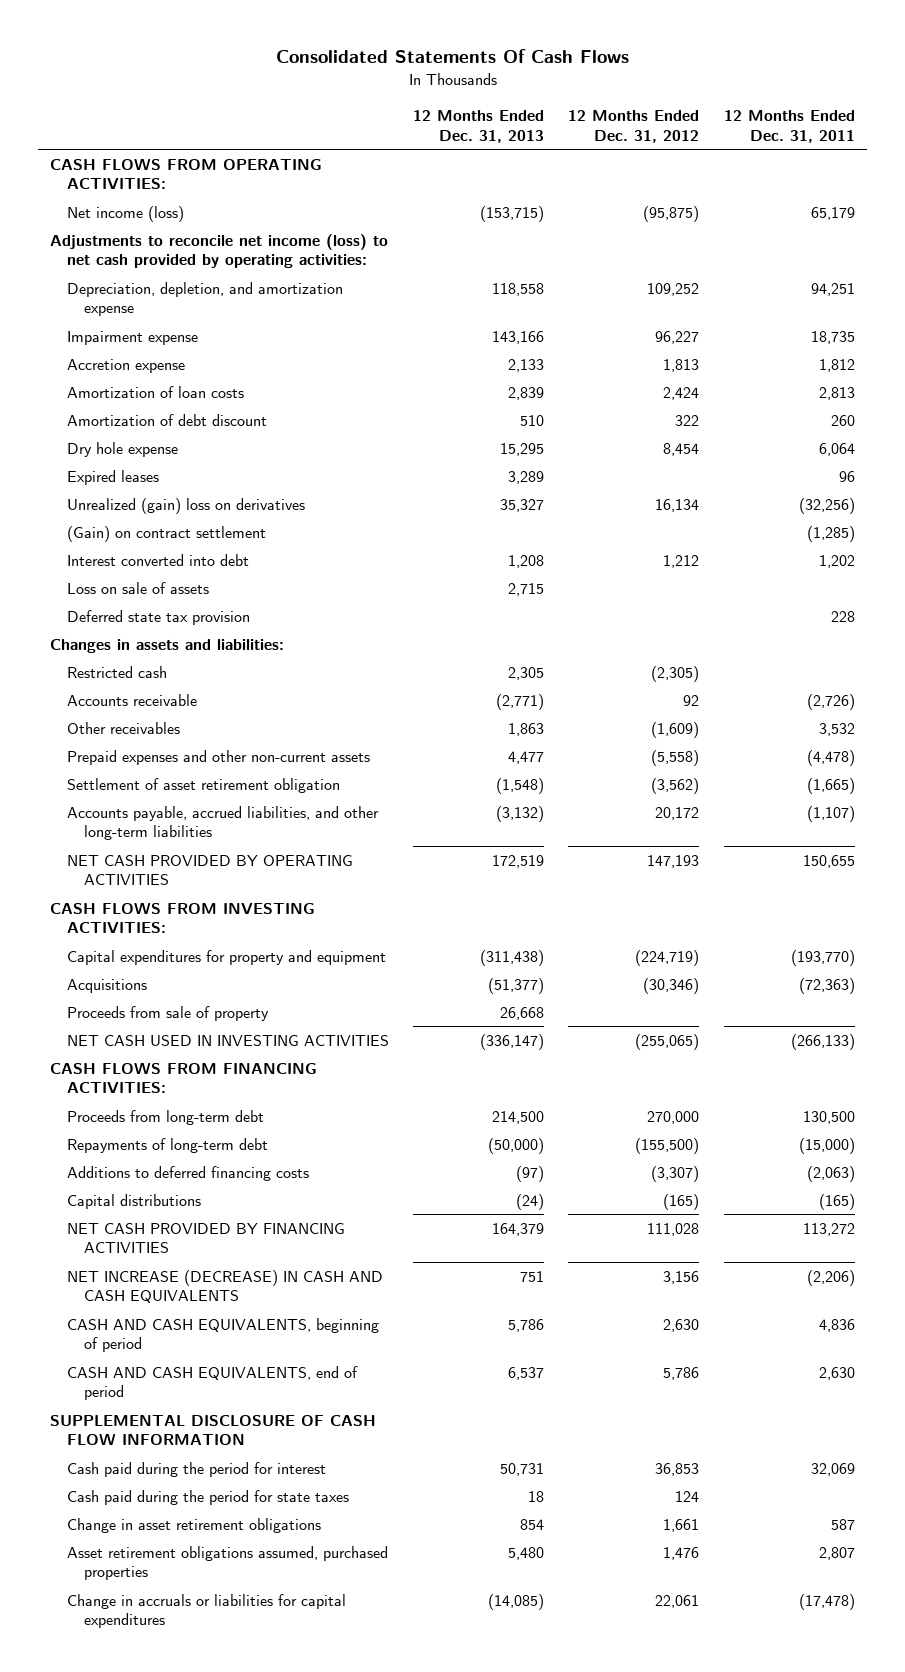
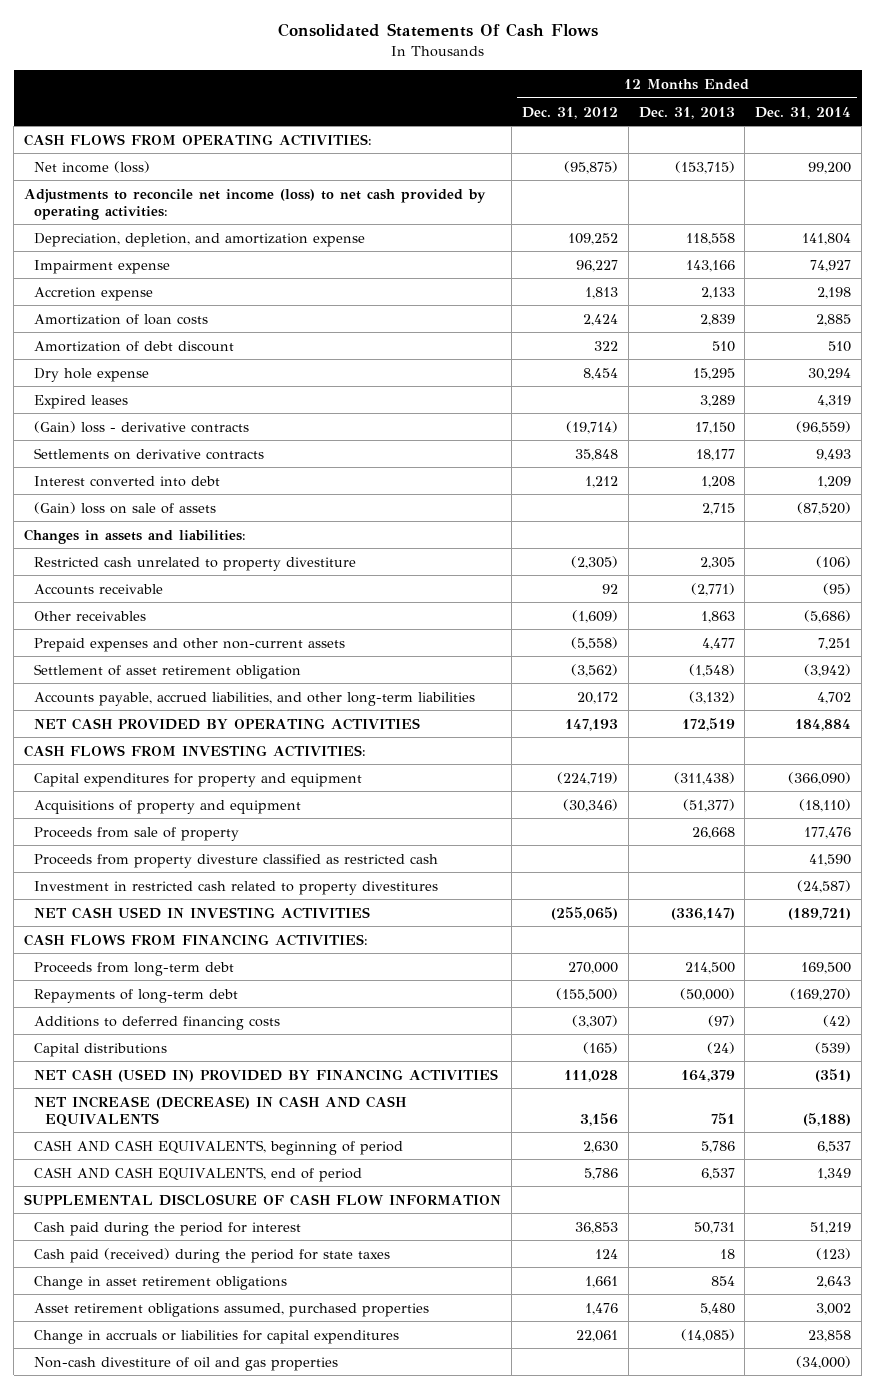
- | 12 Months Ended Dec. 31, 2013 | 12 Months Ended Dec. 31, 2012 | 12 Months Ended Dec. 31, 2011
+ | 12 Months Ended Dec. 31, 2012 | 12 Months Ended Dec. 31, 2013 | 12 Months Ended Dec. 31, 2014
- Unrealized (gain) loss on derivatives | 35,327 | 16,134 | (32,256)
- (Gain) on contract settlement | | | (1,285)
+ (Gain) loss - derivative contracts | (19,714) | 17,150 | (96,559)
+ Settlements on derivative contracts | 35,848 | 18,177 | 9,493
- Loss on sale of assets | 2,715 | |
- Deferred state tax provision | | | 228
+ (Gain) loss on sale of assets | | 2,715 | (87,520)
- Restricted cash | 2,305 | (2,305) |
+ Restricted cash unrelated to property divestiture | (2,305) | 2,305 | (106)
- Acquisitions | (51,377) | (30,346) | (72,363)
+ Acquisitions of property and equipment | (30,346) | (51,377) | (18,110)
+ Proceeds from property divesture classified as restricted cash | | | 41,590
+ Investment in restricted cash related to property divestitures | | | (24,587)
- NET CASH PROVIDED BY FINANCING ACTIVITIES | 164,379 | 111,028 | 113,272
+ NET CASH (USED IN) PROVIDED BY FINANCING ACTIVITIES | 111,028 | 164,379 | (351)
- Cash paid during the period for state taxes | 18 | 124 |
+ Cash paid (received) during the period for state taxes | 124 | 18 | (123)
+ Non-cash divestiture of oil and gas properties | | | (34,000)

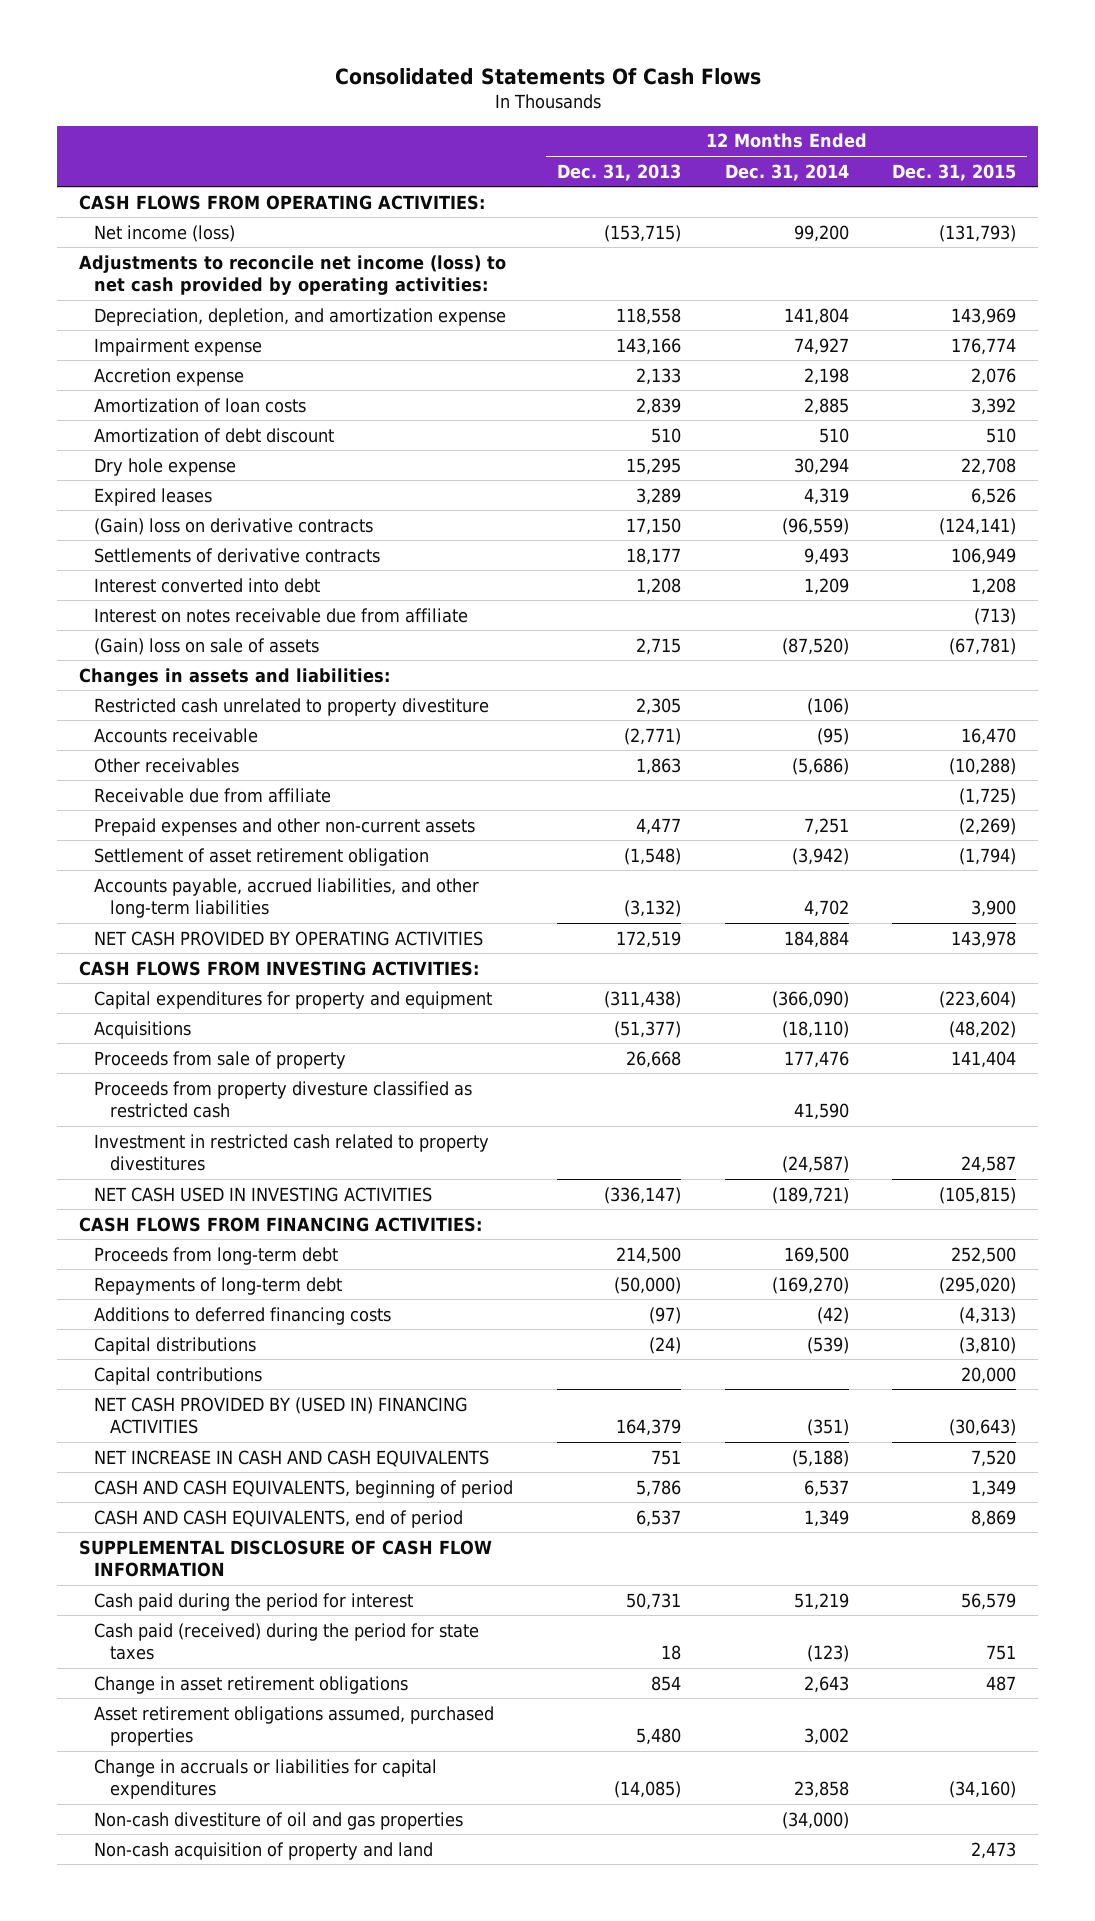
- | 12 Months Ended Dec. 31, 2012 | 12 Months Ended Dec. 31, 2013 | 12 Months Ended Dec. 31, 2014
+ | 12 Months Ended Dec. 31, 2013 | 12 Months Ended Dec. 31, 2014 | 12 Months Ended Dec. 31, 2015
- (Gain) loss - derivative contracts | (19,714) | 17,150 | (96,559)
- Settlements on derivative contracts | 35,848 | 18,177 | 9,493
+ (Gain) loss on derivative contracts | 17,150 | (96,559) | (124,141)
+ Settlements of derivative contracts | 18,177 | 9,493 | 106,949
+ Interest on notes receivable due from affiliate | | | (713)
+ Receivable due from affiliate | | | (1,725)
- Acquisitions of property and equipment | (30,346) | (51,377) | (18,110)
+ Acquisitions | (51,377) | (18,110) | (48,202)
- NET CASH (USED IN) PROVIDED BY FINANCING ACTIVITIES | 111,028 | 164,379 | (351)
- NET INCREASE (DECREASE) IN CASH AND CASH EQUIVALENTS | 3,156 | 751 | (5,188)
+ Capital contributions | | | 20,000
+ NET CASH PROVIDED BY (USED IN) FINANCING ACTIVITIES | 164,379 | (351) | (30,643)
+ NET INCREASE IN CASH AND CASH EQUIVALENTS | 751 | (5,188) | 7,520
+ Non-cash acquisition of property and land | | | 2,473

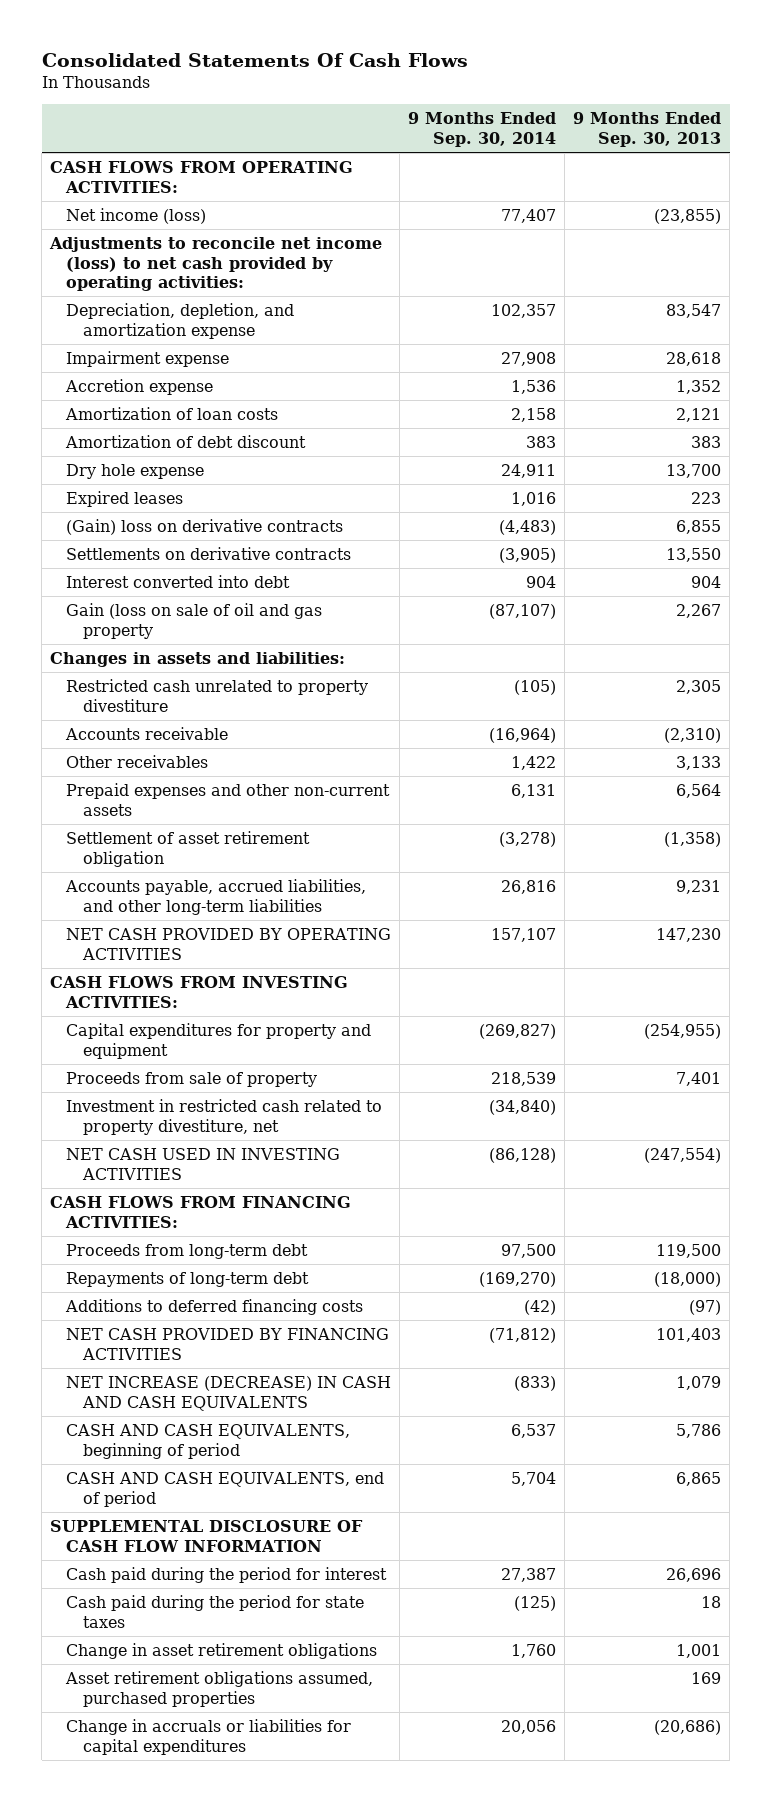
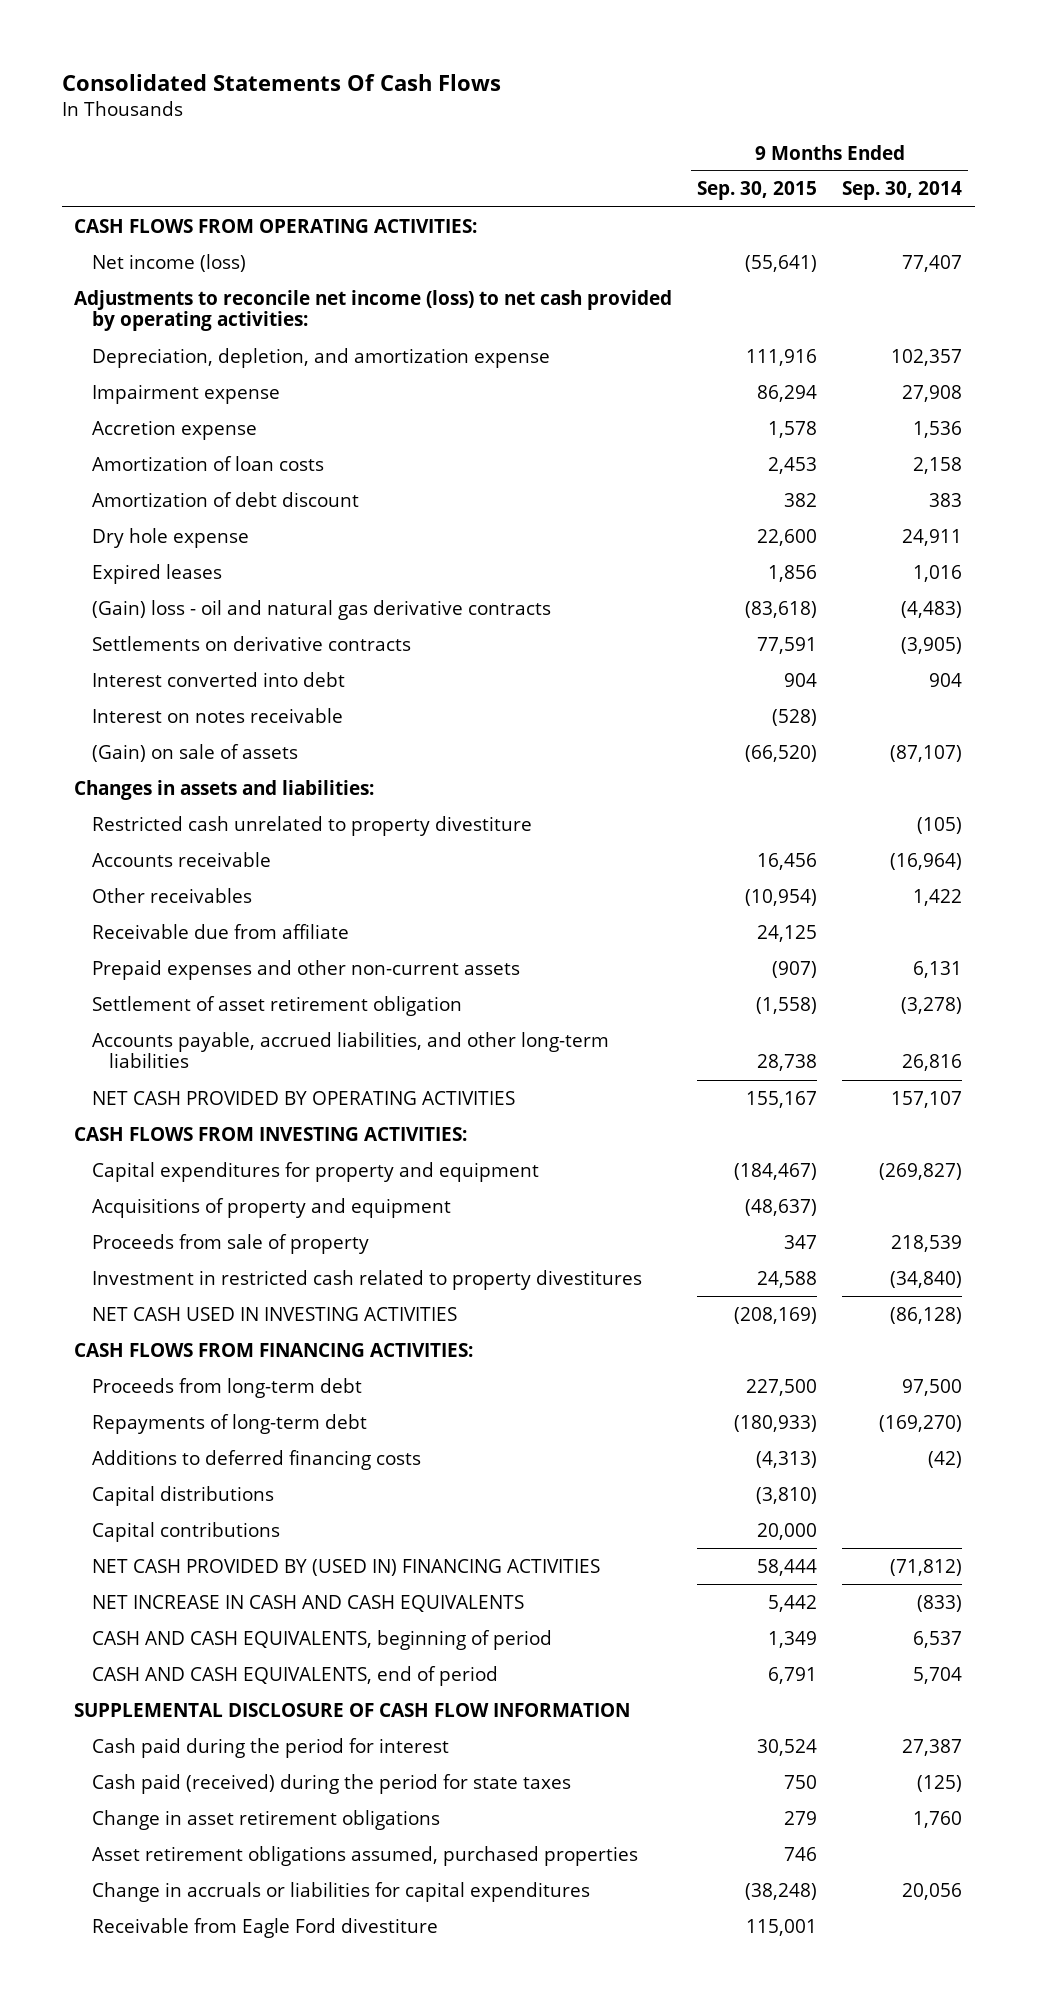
- | 9 Months Ended Sep. 30, 2014 | 9 Months Ended Sep. 30, 2013
+ | 9 Months Ended Sep. 30, 2015 | 9 Months Ended Sep. 30, 2014
- (Gain) loss on derivative contracts | (4,483) | 6,855
+ (Gain) loss - oil and natural gas derivative contracts | (83,618) | (4,483)
- Gain (loss on sale of oil and gas property | (87,107) | 2,267
+ Interest on notes receivable | (528) |
+ (Gain) on sale of assets | (66,520) | (87,107)
+ Receivable due from affiliate | 24,125 |
+ Acquisitions of property and equipment | (48,637) |
- Investment in restricted cash related to property divestiture, net | (34,840) |
+ Investment in restricted cash related to property divestitures | 24,588 | (34,840)
- NET CASH PROVIDED BY FINANCING ACTIVITIES | (71,812) | 101,403
- NET INCREASE (DECREASE) IN CASH AND CASH EQUIVALENTS | (833) | 1,079
+ Capital distributions | (3,810) |
+ Capital contributions | 20,000 |
+ NET CASH PROVIDED BY (USED IN) FINANCING ACTIVITIES | 58,444 | (71,812)
+ NET INCREASE IN CASH AND CASH EQUIVALENTS | 5,442 | (833)
- Cash paid during the period for state taxes | (125) | 18
+ Cash paid (received) during the period for state taxes | 750 | (125)
+ Receivable from Eagle Ford divestiture | 115,001 |

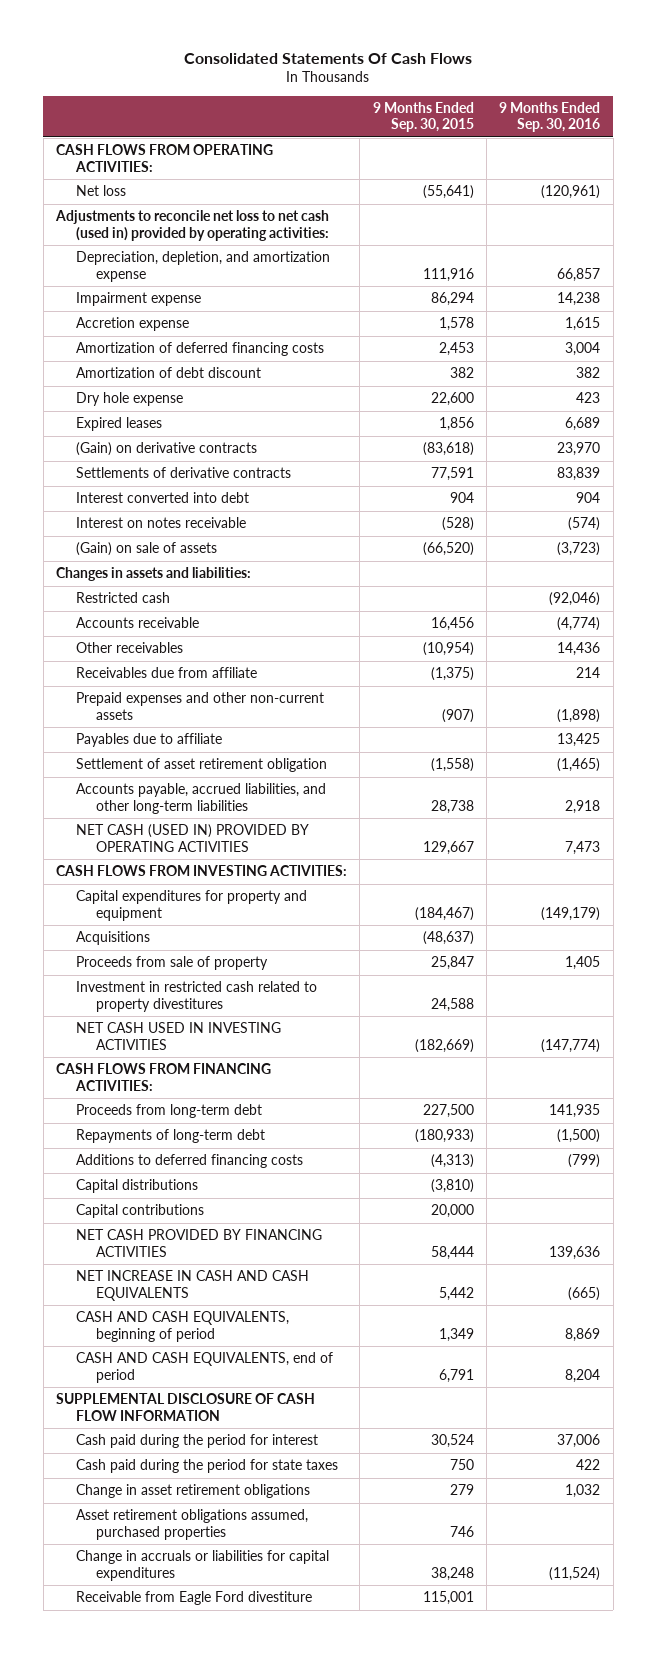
- | 9 Months Ended Sep. 30, 2015 | 9 Months Ended Sep. 30, 2014
+ | 9 Months Ended Sep. 30, 2015 | 9 Months Ended Sep. 30, 2016
- Net income (loss) | (55,641) | 77,407
- Adjustments to reconcile net income (loss) to net cash provided by operating activities:
+ Net loss | (55,641) | (120,961)
+ Adjustments to reconcile net loss to net cash (used in) provided by operating activities:
- Amortization of loan costs | 2,453 | 2,158
+ Amortization of deferred financing costs | 2,453 | 3,004
- (Gain) loss - oil and natural gas derivative contracts | (83,618) | (4,483)
- Settlements on derivative contracts | 77,591 | (3,905)
+ (Gain) on derivative contracts | (83,618) | 23,970
+ Settlements of derivative contracts | 77,591 | 83,839
- Restricted cash unrelated to property divestiture | | (105)
+ Restricted cash | | (92,046)
- Receivable due from affiliate | 24,125 |
+ Receivables due from affiliate | (1,375) | 214
+ Payables due to affiliate | | 13,425
- NET CASH PROVIDED BY OPERATING ACTIVITIES | 155,167 | 157,107
+ NET CASH (USED IN) PROVIDED BY OPERATING ACTIVITIES | 129,667 | 7,473
- Acquisitions of property and equipment | (48,637) |
- Proceeds from sale of property | 347 | 218,539
+ Acquisitions | (48,637) |
+ Proceeds from sale of property | 25,847 | 1,405
- NET CASH USED IN INVESTING ACTIVITIES | (208,169) | (86,128)
+ NET CASH USED IN INVESTING ACTIVITIES | (182,669) | (147,774)
- NET CASH PROVIDED BY (USED IN) FINANCING ACTIVITIES | 58,444 | (71,812)
+ NET CASH PROVIDED BY FINANCING ACTIVITIES | 58,444 | 139,636
- Cash paid (received) during the period for state taxes | 750 | (125)
+ Cash paid during the period for state taxes | 750 | 422
- Change in accruals or liabilities for capital expenditures | (38,248) | 20,056
+ Change in accruals or liabilities for capital expenditures | 38,248 | (11,524)

